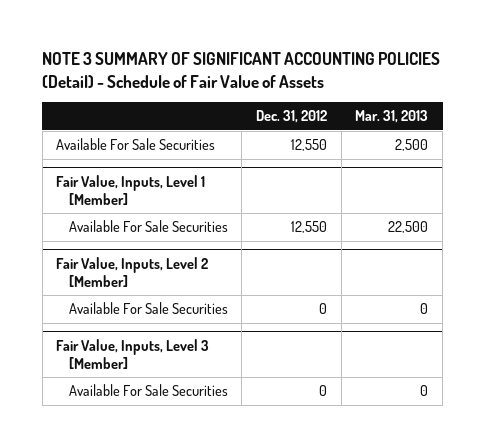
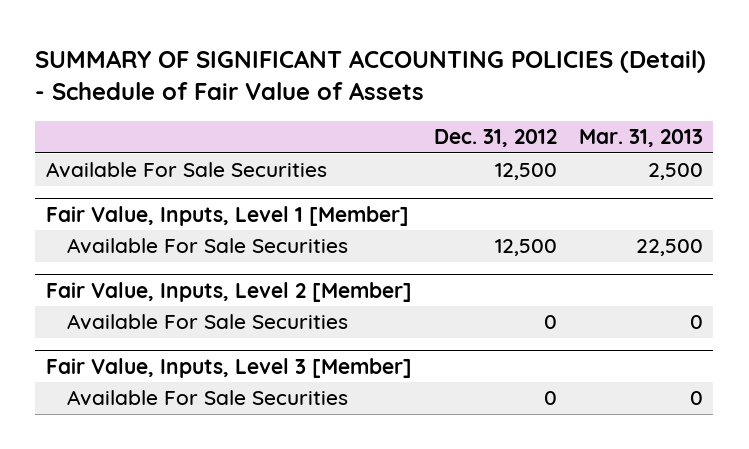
- NOTE 3 SUMMARY OF SIGNIFICANT ACCOUNTING POLICIES (Detail) - Schedule of Fair Value of Assets
+ SUMMARY OF SIGNIFICANT ACCOUNTING POLICIES (Detail) - Schedule of Fair Value of Assets
- Available For Sale Securities | 12,550 | 2,500
+ Available For Sale Securities | 12,500 | 2,500
@ Fair Value, Inputs, Level 1 [Member]
- Available For Sale Securities | 12,550 | 22,500
+ Available For Sale Securities | 12,500 | 22,500

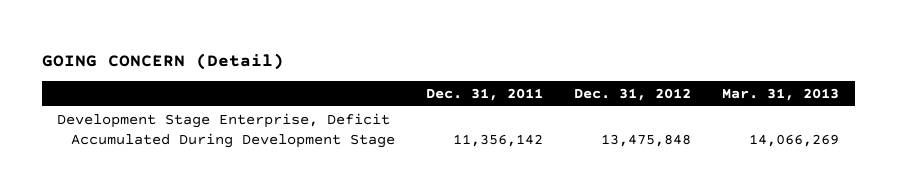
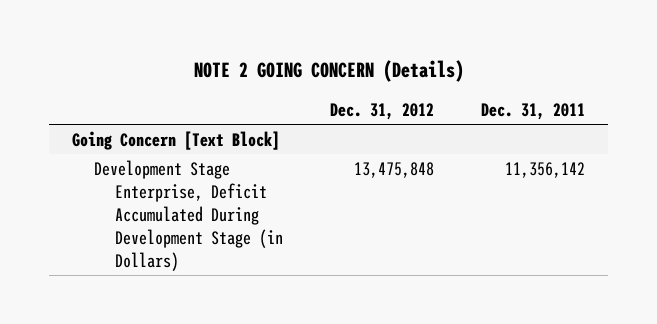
- GOING CONCERN (Detail)
+ NOTE 2 GOING CONCERN (Details)
- | Dec. 31, 2011 | Dec. 31, 2012 | Mar. 31, 2013
+ | Dec. 31, 2012 | Dec. 31, 2011
- Development Stage Enterprise, Deficit Accumulated During Development Stage | 11,356,142 | 13,475,848 | 14,066,269
+ Going Concern [Text Block]
+ Development Stage Enterprise, Deficit Accumulated During Development Stage (in Dollars) | 13,475,848 | 11,356,142

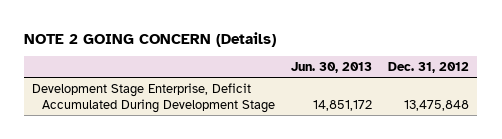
- | Dec. 31, 2012 | Dec. 31, 2011
+ | Jun. 30, 2013 | Dec. 31, 2012
- Going Concern [Text Block]
- Development Stage Enterprise, Deficit Accumulated During Development Stage (in Dollars) | 13,475,848 | 11,356,142
+ Development Stage Enterprise, Deficit Accumulated During Development Stage | 14,851,172 | 13,475,848

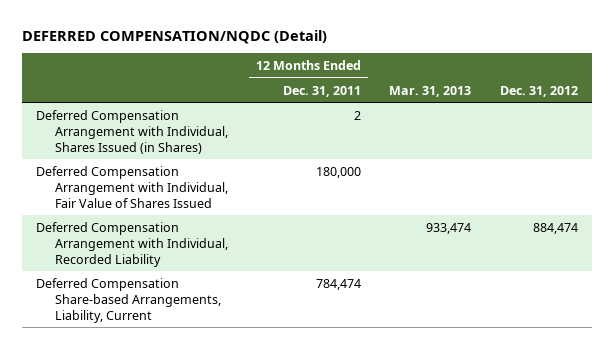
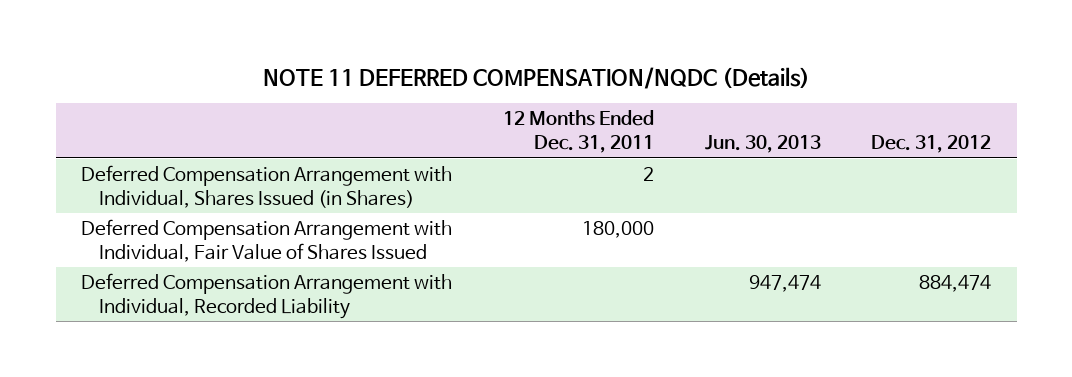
- DEFERRED COMPENSATION/NQDC (Detail)
+ NOTE 11 DEFERRED COMPENSATION/NQDC (Details)
- | 12 Months Ended Dec. 31, 2011 | Mar. 31, 2013 | Dec. 31, 2012
+ | 12 Months Ended Dec. 31, 2011 | Jun. 30, 2013 | Dec. 31, 2012
- Deferred Compensation Share-based Arrangements, Liability, Current | 784,474 | |

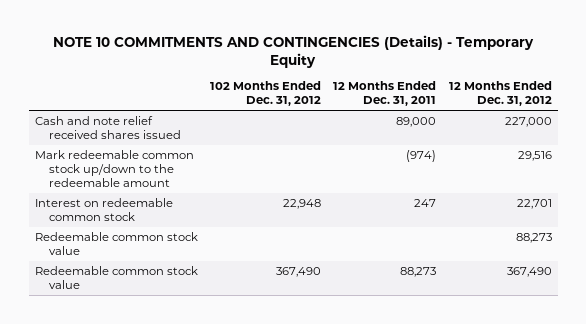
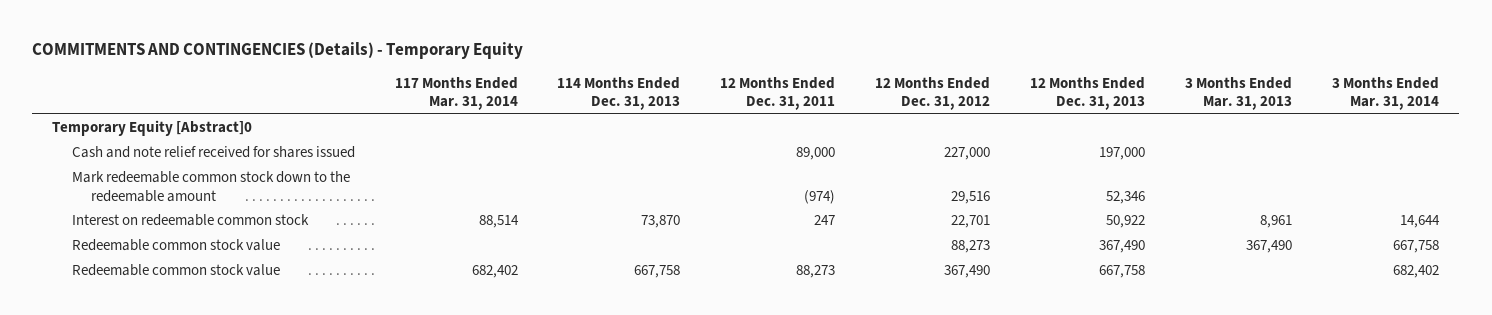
- NOTE 10 COMMITMENTS AND CONTINGENCIES (Details) - Temporary Equity
+ COMMITMENTS AND CONTINGENCIES (Details) - Temporary Equity
- | 102 Months Ended Dec. 31, 2012 | 12 Months Ended Dec. 31, 2011 | 12 Months Ended Dec. 31, 2012
+ | 117 Months Ended Mar. 31, 2014 | 114 Months Ended Dec. 31, 2013 | 12 Months Ended Dec. 31, 2011 | 12 Months Ended Dec. 31, 2012 | 12 Months Ended Dec. 31, 2013 | 3 Months Ended Mar. 31, 2013 | 3 Months Ended Mar. 31, 2014
- Cash and note relief received shares issued | | 89,000 | 227,000
- Mark redeemable common stock up/down to the redeemable amount | | (974) | 29,516
+ Temporary Equity [Abstract]0
+ Cash and note relief received for shares issued | | | 89,000 | 227,000 | 197,000 | |
+ Mark redeemable common stock down to the redeemable amount | | | (974) | 29,516 | 52,346 | |

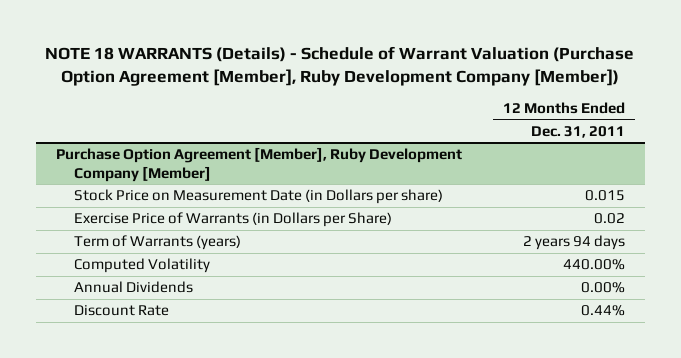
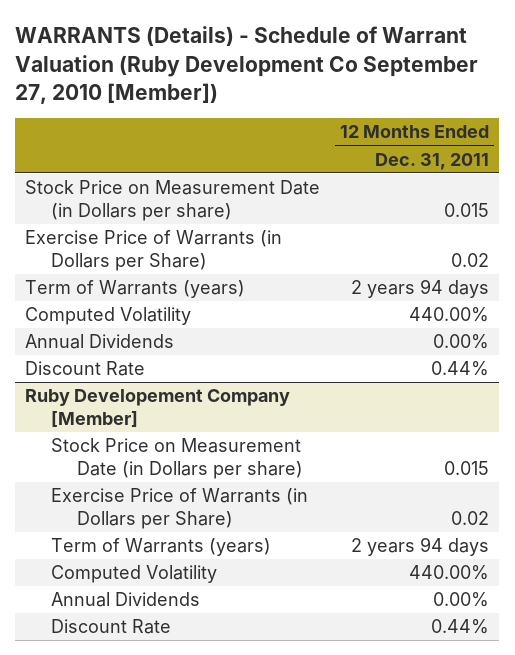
- NOTE 18 WARRANTS (Details) - Schedule of Warrant Valuation (Purchase Option Agreement [Member], Ruby Development Company [Member])
+ WARRANTS (Details) - Schedule of Warrant Valuation (Ruby Development Co September 27, 2010 [Member])
- Purchase Option Agreement [Member], Ruby Development Company [Member]
+ Ruby Developement Company [Member]
+ Stock Price on Measurement Date (in Dollars per share) | 0.015
+ Exercise Price of Warrants (in Dollars per Share) | 0.02
+ Term of Warrants (years) | 2 years 94 days
+ Computed Volatility | 440.00%
+ Annual Dividends | 0.00%
+ Discount Rate | 0.44%

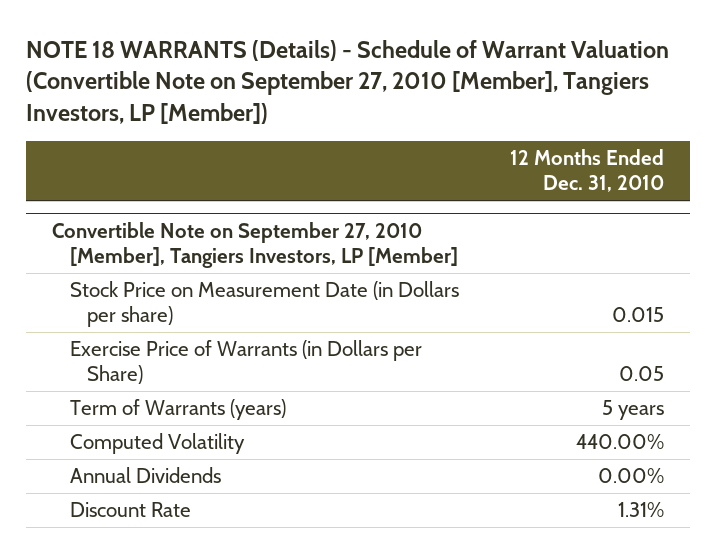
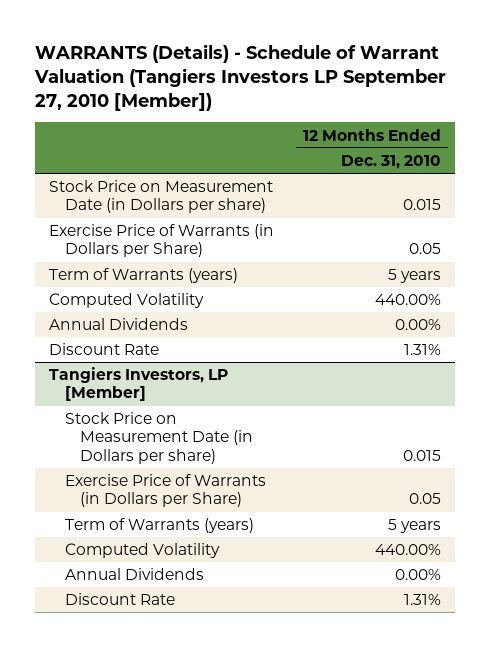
- NOTE 18 WARRANTS (Details) - Schedule of Warrant Valuation (Convertible Note on September 27, 2010 [Member], Tangiers Investors, LP [Member])
+ WARRANTS (Details) - Schedule of Warrant Valuation (Tangiers Investors LP September 27, 2010 [Member])
- Convertible Note on September 27, 2010 [Member], Tangiers Investors, LP [Member]
+ Tangiers Investors, LP [Member]
+ Stock Price on Measurement Date (in Dollars per share) | 0.015
+ Exercise Price of Warrants (in Dollars per Share) | 0.05
+ Term of Warrants (years) | 5 years
+ Computed Volatility | 440.00%
+ Annual Dividends | 0.00%
+ Discount Rate | 1.31%

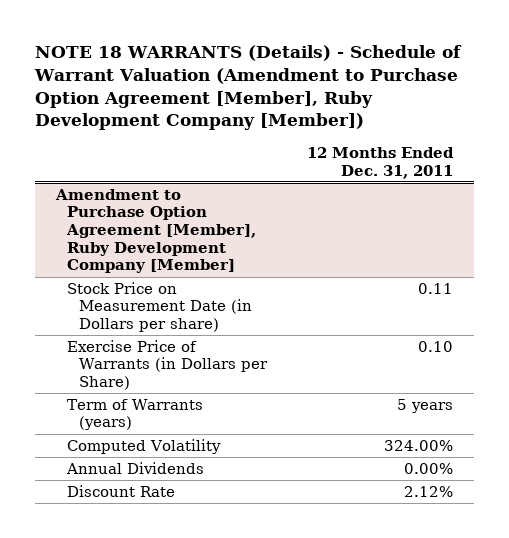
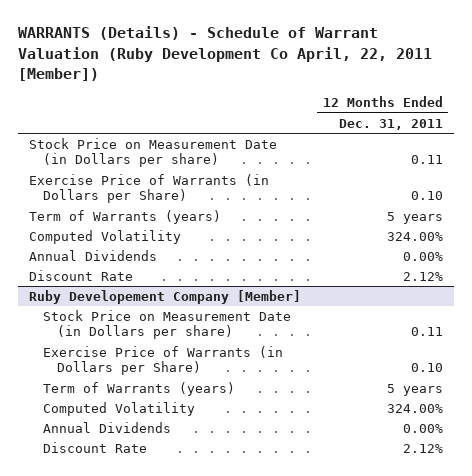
- NOTE 18 WARRANTS (Details) - Schedule of Warrant Valuation (Amendment to Purchase Option Agreement [Member], Ruby Development Company [Member])
+ WARRANTS (Details) - Schedule of Warrant Valuation (Ruby Development Co April, 22, 2011 [Member])
- Amendment to Purchase Option Agreement [Member], Ruby Development Company [Member]
+ Ruby Developement Company [Member]
+ Stock Price on Measurement Date (in Dollars per share) | 0.11
+ Exercise Price of Warrants (in Dollars per Share) | 0.10
+ Term of Warrants (years) | 5 years
+ Computed Volatility | 324.00%
+ Annual Dividends | 0.00%
+ Discount Rate | 2.12%

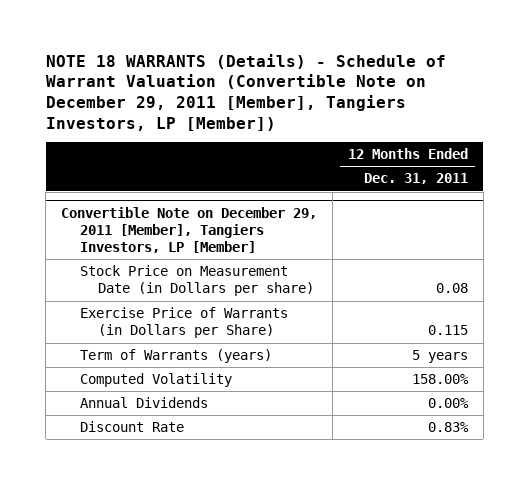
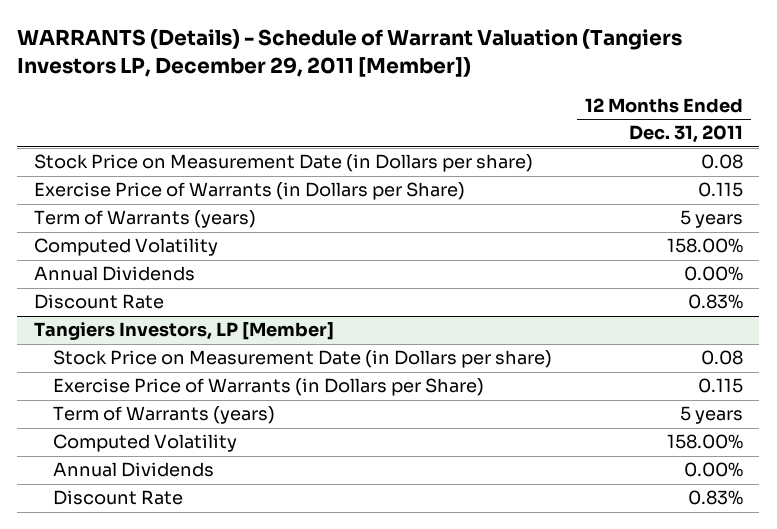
- NOTE 18 WARRANTS (Details) - Schedule of Warrant Valuation (Convertible Note on December 29, 2011 [Member], Tangiers Investors, LP [Member])
+ WARRANTS (Details) - Schedule of Warrant Valuation (Tangiers Investors LP, December 29, 2011 [Member])
- Convertible Note on December 29, 2011 [Member], Tangiers Investors, LP [Member]
+ Tangiers Investors, LP [Member]
+ Stock Price on Measurement Date (in Dollars per share) | 0.08
+ Exercise Price of Warrants (in Dollars per Share) | 0.115
+ Term of Warrants (years) | 5 years
+ Computed Volatility | 158.00%
+ Annual Dividends | 0.00%
+ Discount Rate | 0.83%

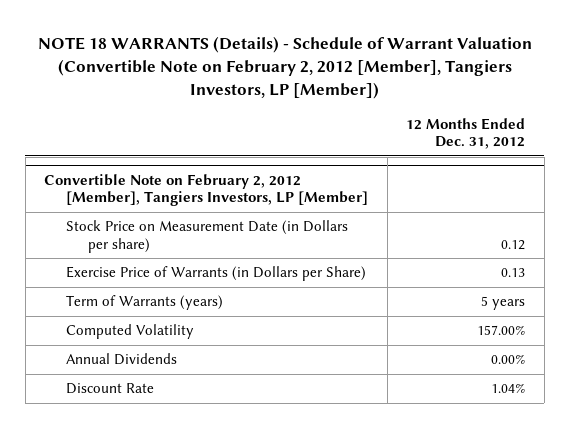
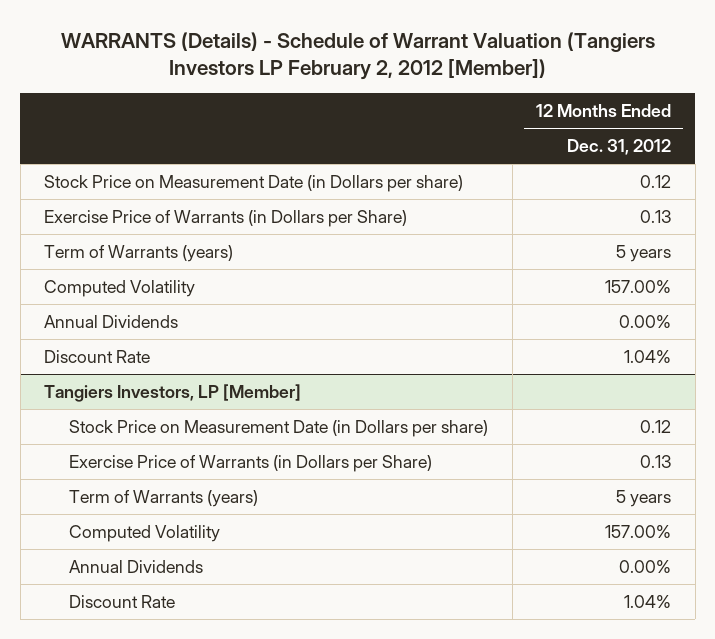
- NOTE 18 WARRANTS (Details) - Schedule of Warrant Valuation (Convertible Note on February 2, 2012 [Member], Tangiers Investors, LP [Member])
+ WARRANTS (Details) - Schedule of Warrant Valuation (Tangiers Investors LP February 2, 2012 [Member])
- Convertible Note on February 2, 2012 [Member], Tangiers Investors, LP [Member]
+ Tangiers Investors, LP [Member]
+ Stock Price on Measurement Date (in Dollars per share) | 0.12
+ Exercise Price of Warrants (in Dollars per Share) | 0.13
+ Term of Warrants (years) | 5 years
+ Computed Volatility | 157.00%
+ Annual Dividends | 0.00%
+ Discount Rate | 1.04%

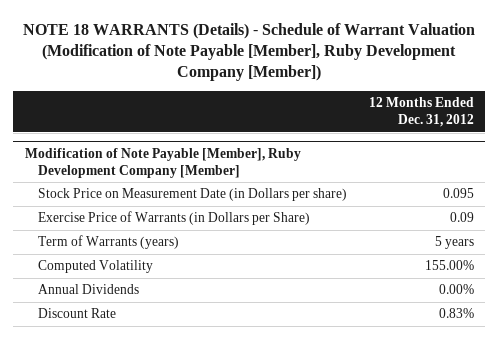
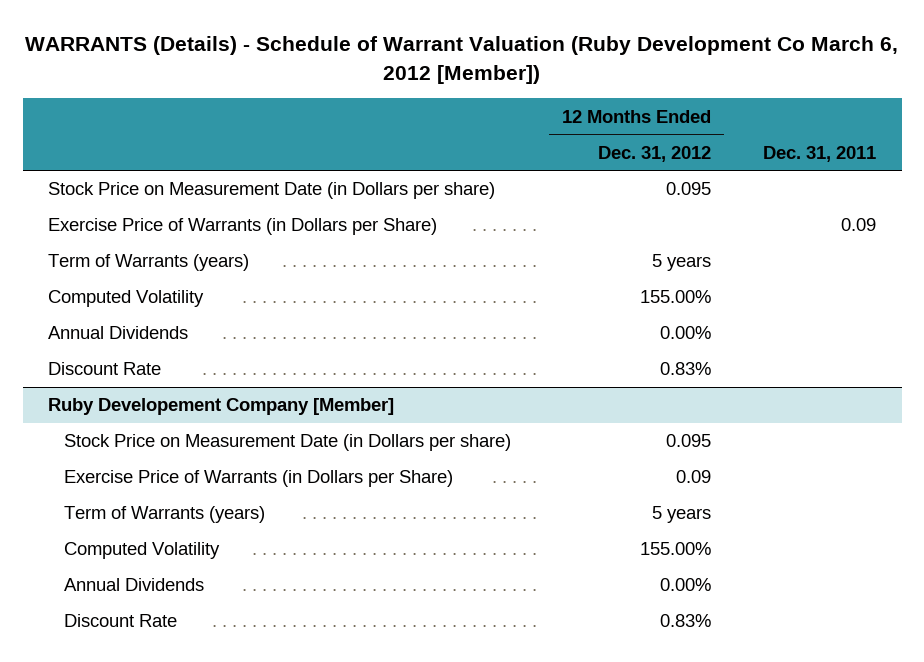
- NOTE 18 WARRANTS (Details) - Schedule of Warrant Valuation (Modification of Note Payable [Member], Ruby Development Company [Member])
+ WARRANTS (Details) - Schedule of Warrant Valuation (Ruby Development Co March 6, 2012 [Member])
- | 12 Months Ended Dec. 31, 2012
+ | 12 Months Ended Dec. 31, 2012 | Dec. 31, 2011
- Modification of Note Payable [Member], Ruby Development Company [Member]
+ Exercise Price of Warrants (in Dollars per Share) | | 0.09
+ Term of Warrants (years) | 5 years |
+ Computed Volatility | 155.00% |
+ Annual Dividends | 0.00% |
+ Discount Rate | 0.83% |
+ Ruby Developement Company [Member]
+ Stock Price on Measurement Date (in Dollars per share) | 0.095 |

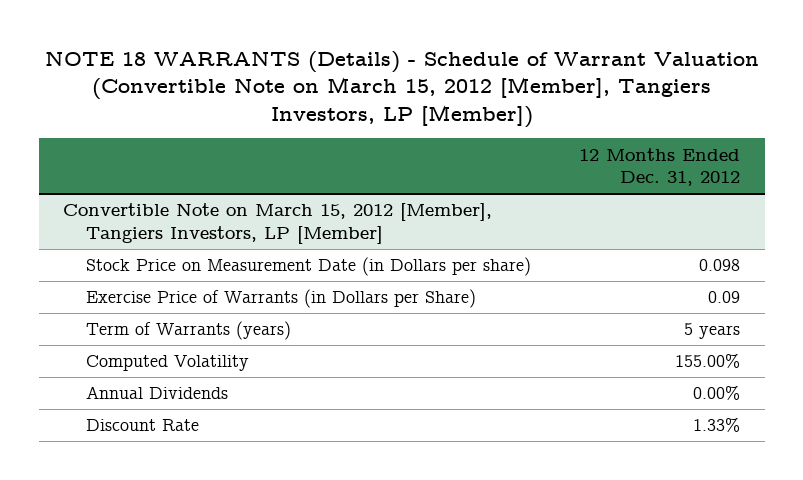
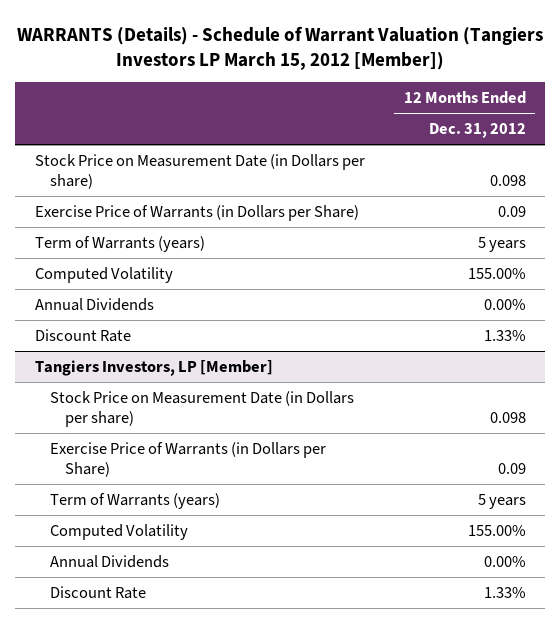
- NOTE 18 WARRANTS (Details) - Schedule of Warrant Valuation (Convertible Note on March 15, 2012 [Member], Tangiers Investors, LP [Member])
+ WARRANTS (Details) - Schedule of Warrant Valuation (Tangiers Investors LP March 15, 2012 [Member])
- Convertible Note on March 15, 2012 [Member], Tangiers Investors, LP [Member]
+ Tangiers Investors, LP [Member]
+ Stock Price on Measurement Date (in Dollars per share) | 0.098
+ Exercise Price of Warrants (in Dollars per Share) | 0.09
+ Term of Warrants (years) | 5 years
+ Computed Volatility | 155.00%
+ Annual Dividends | 0.00%
+ Discount Rate | 1.33%

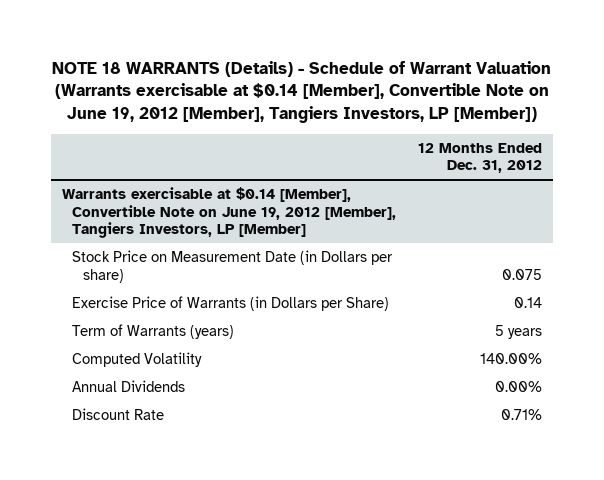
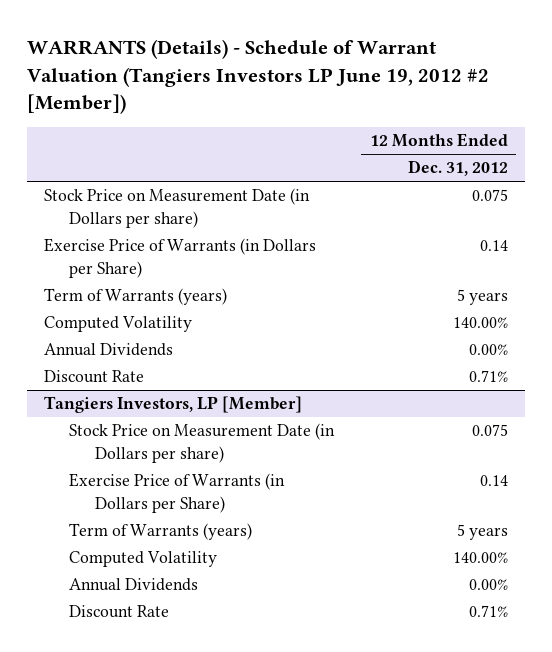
- NOTE 18 WARRANTS (Details) - Schedule of Warrant Valuation (Warrants exercisable at $0.14 [Member], Convertible Note on June 19, 2012 [Member], Tangiers Investors, LP [Member])
+ WARRANTS (Details) - Schedule of Warrant Valuation (Tangiers Investors LP June 19, 2012 #2 [Member])
- Warrants exercisable at $0.14 [Member], Convertible Note on June 19, 2012 [Member], Tangiers Investors, LP [Member]
+ Tangiers Investors, LP [Member]
+ Stock Price on Measurement Date (in Dollars per share) | 0.075
+ Exercise Price of Warrants (in Dollars per Share) | 0.14
+ Term of Warrants (years) | 5 years
+ Computed Volatility | 140.00%
+ Annual Dividends | 0.00%
+ Discount Rate | 0.71%

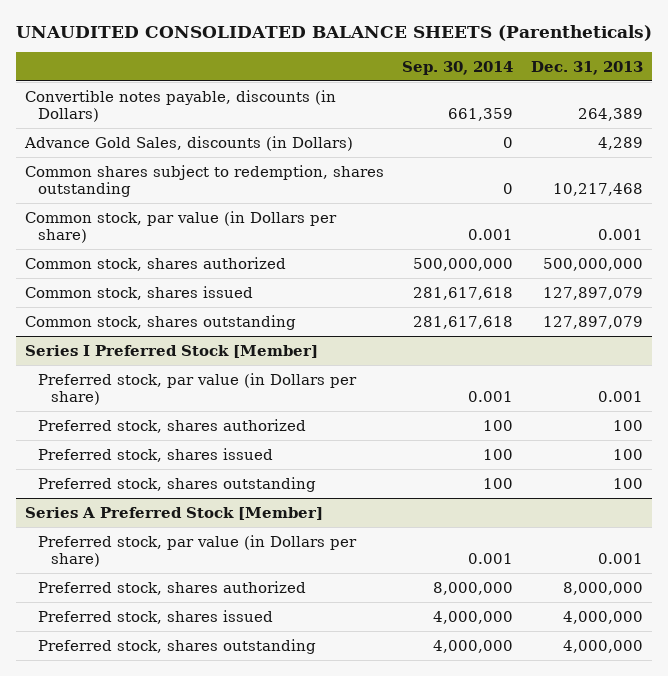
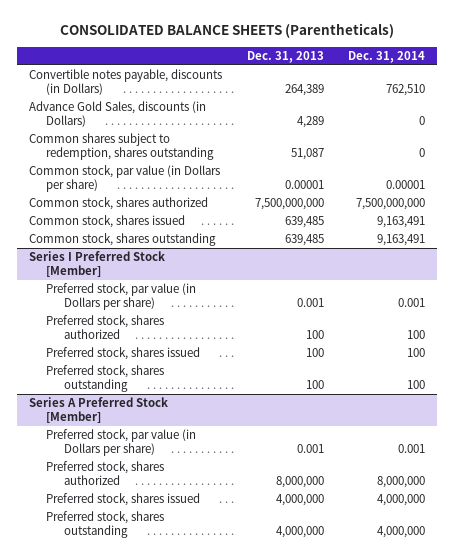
- UNAUDITED CONSOLIDATED BALANCE SHEETS (Parentheticals)
+ CONSOLIDATED BALANCE SHEETS (Parentheticals)
- | Sep. 30, 2014 | Dec. 31, 2013
+ | Dec. 31, 2013 | Dec. 31, 2014
- Common shares subject to redemption, shares outstanding | 0 | 10,217,468
- Common stock, par value (in Dollars per share) | 0.001 | 0.001
- Common stock, shares authorized | 500,000,000 | 500,000,000
- Common stock, shares issued | 281,617,618 | 127,897,079
- Common stock, shares outstanding | 281,617,618 | 127,897,079
+ Common shares subject to redemption, shares outstanding | 51,087 | 0
+ Common stock, par value (in Dollars per share) | 0.00001 | 0.00001
+ Common stock, shares authorized | 7,500,000,000 | 7,500,000,000
+ Common stock, shares issued | 639,485 | 9,163,491
+ Common stock, shares outstanding | 639,485 | 9,163,491

